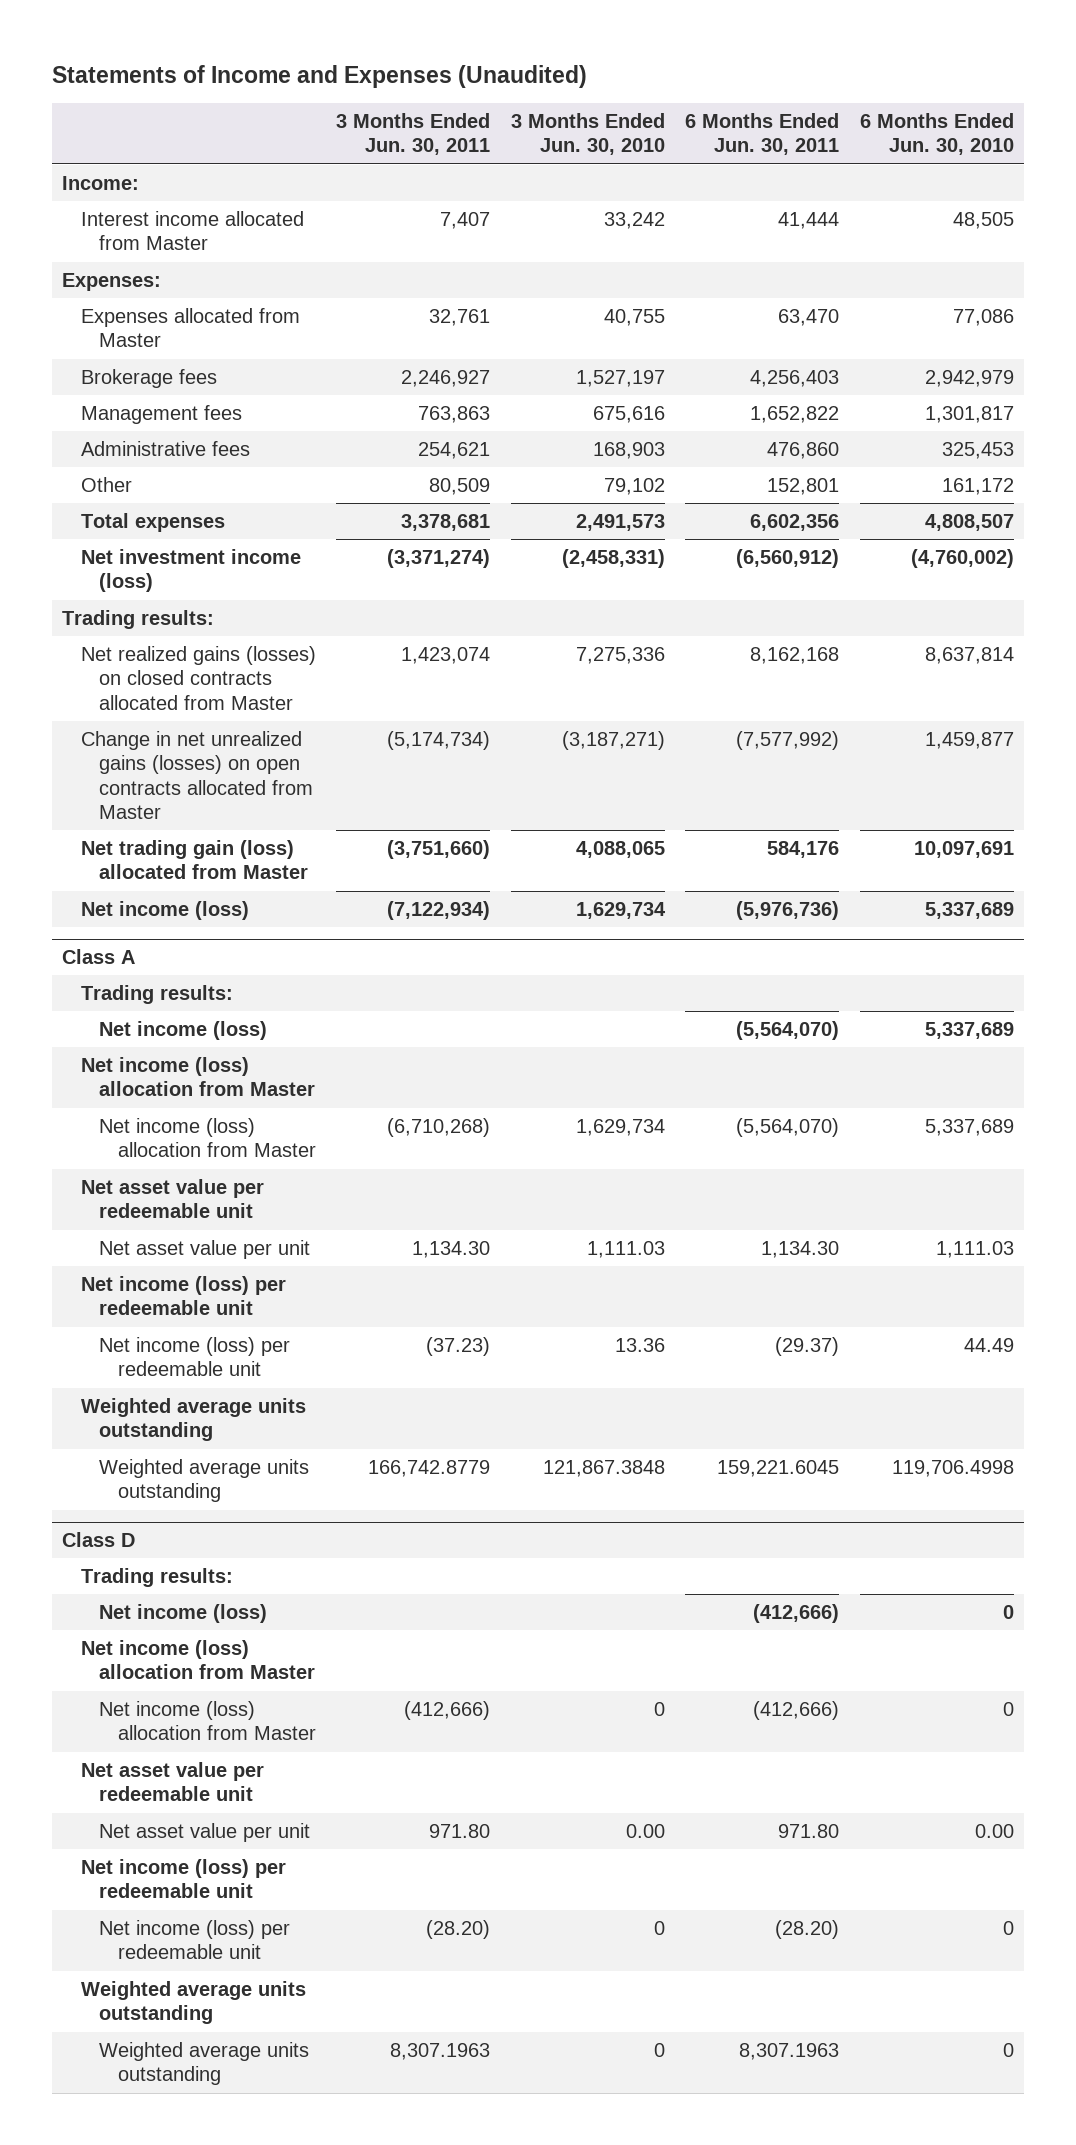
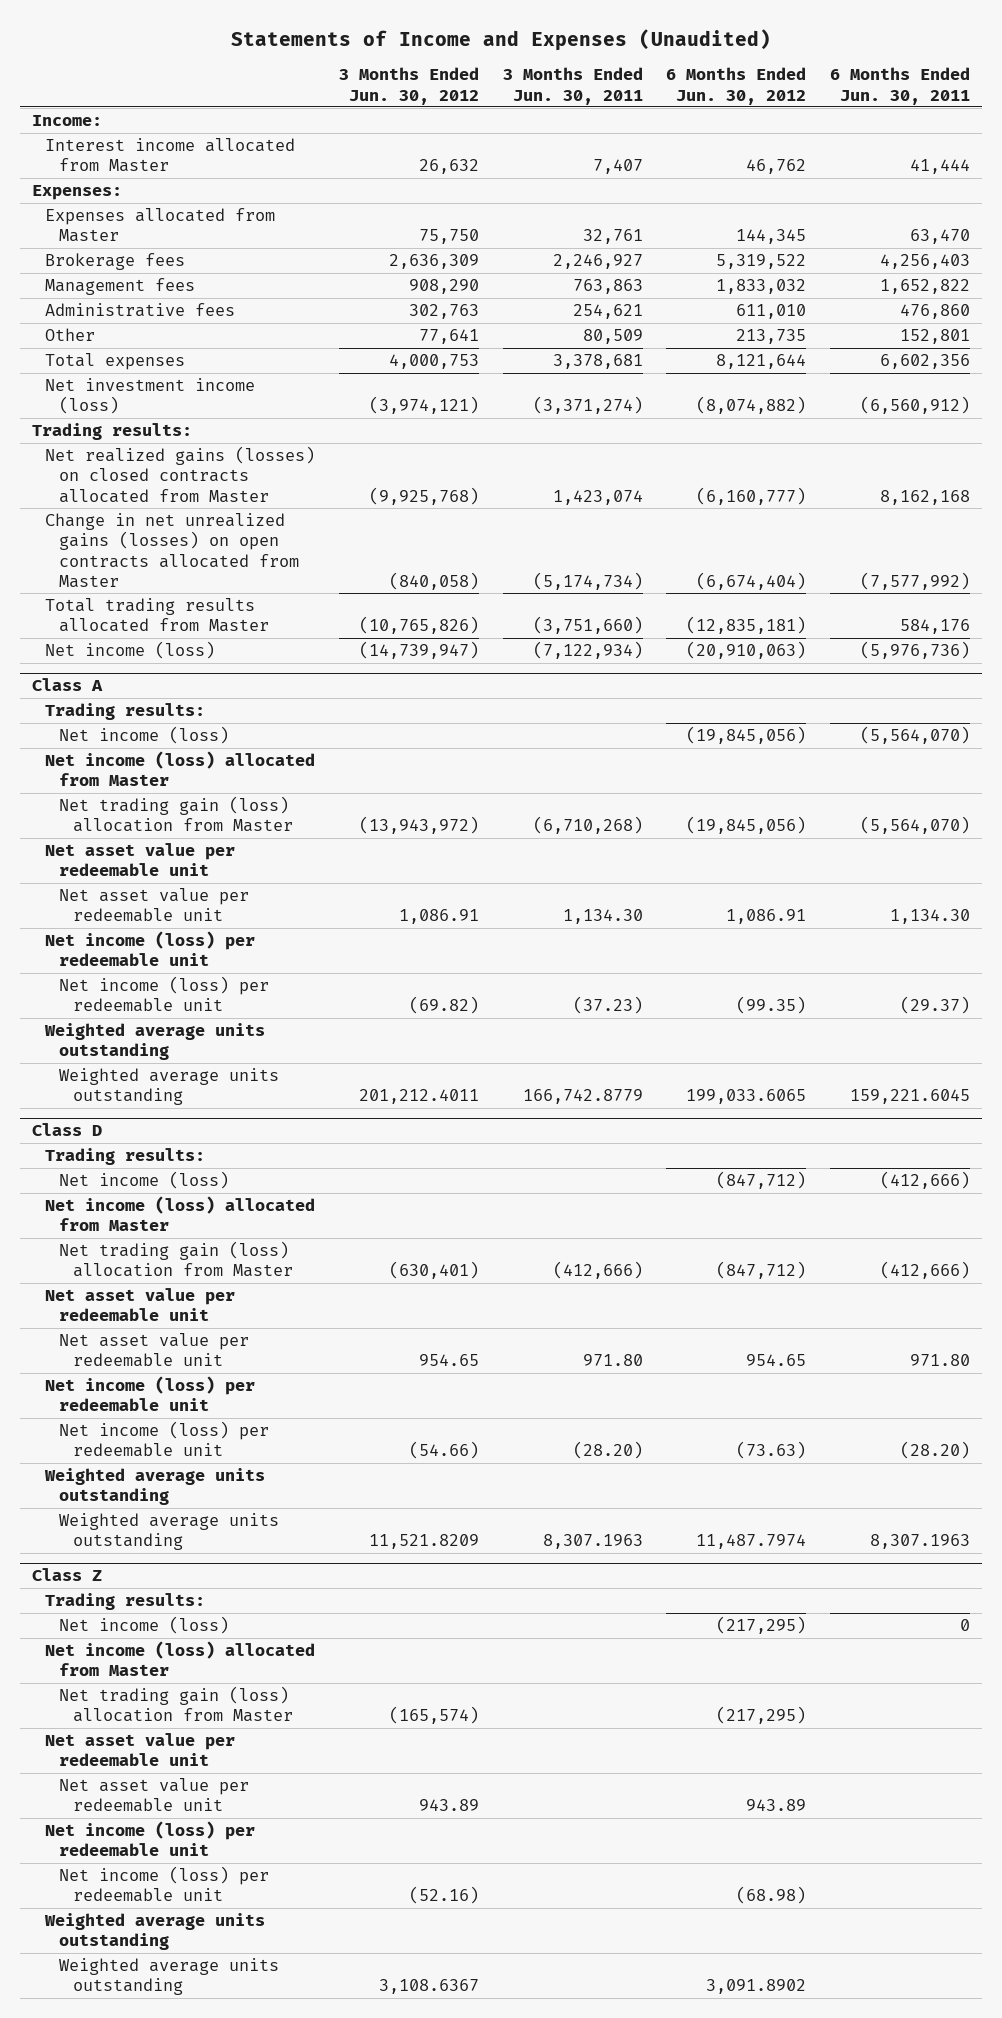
- | 3 Months Ended Jun. 30, 2011 | 3 Months Ended Jun. 30, 2010 | 6 Months Ended Jun. 30, 2011 | 6 Months Ended Jun. 30, 2010
+ | 3 Months Ended Jun. 30, 2012 | 3 Months Ended Jun. 30, 2011 | 6 Months Ended Jun. 30, 2012 | 6 Months Ended Jun. 30, 2011
- Net trading gain (loss) allocated from Master | (3,751,660) | 4,088,065 | 584,176 | 10,097,691
+ Total trading results allocated from Master | (10,765,826) | (3,751,660) | (12,835,181) | 584,176
@ Class A
- Net income (loss) allocation from Master
- Net income (loss) allocation from Master | (6,710,268) | 1,629,734 | (5,564,070) | 5,337,689
+ Net income (loss) allocated from Master
+ Net trading gain (loss) allocation from Master | (13,943,972) | (6,710,268) | (19,845,056) | (5,564,070)
- Net asset value per unit | 1,134.30 | 1,111.03 | 1,134.30 | 1,111.03
+ Net asset value per redeemable unit | 1,086.91 | 1,134.30 | 1,086.91 | 1,134.30
@ Class D
- Net income (loss) allocation from Master
- Net income (loss) allocation from Master | (412,666) | 0 | (412,666) | 0
+ Net income (loss) allocated from Master
+ Net trading gain (loss) allocation from Master | (630,401) | (412,666) | (847,712) | (412,666)
- Net asset value per unit | 971.80 | 0.00 | 971.80 | 0.00
+ Net asset value per redeemable unit | 954.65 | 971.80 | 954.65 | 971.80
+ Class Z
+ Trading results:
+ Net income (loss) | | | (217,295) | 0
+ Net income (loss) allocated from Master
+ Net trading gain (loss) allocation from Master | (165,574) | | (217,295) |
+ Net asset value per redeemable unit
+ Net asset value per redeemable unit | 943.89 | | 943.89 |
+ Net income (loss) per redeemable unit
+ Net income (loss) per redeemable unit | (52.16) | | (68.98) |
+ Weighted average units outstanding
+ Weighted average units outstanding | 3,108.6367 | | 3,091.8902 |

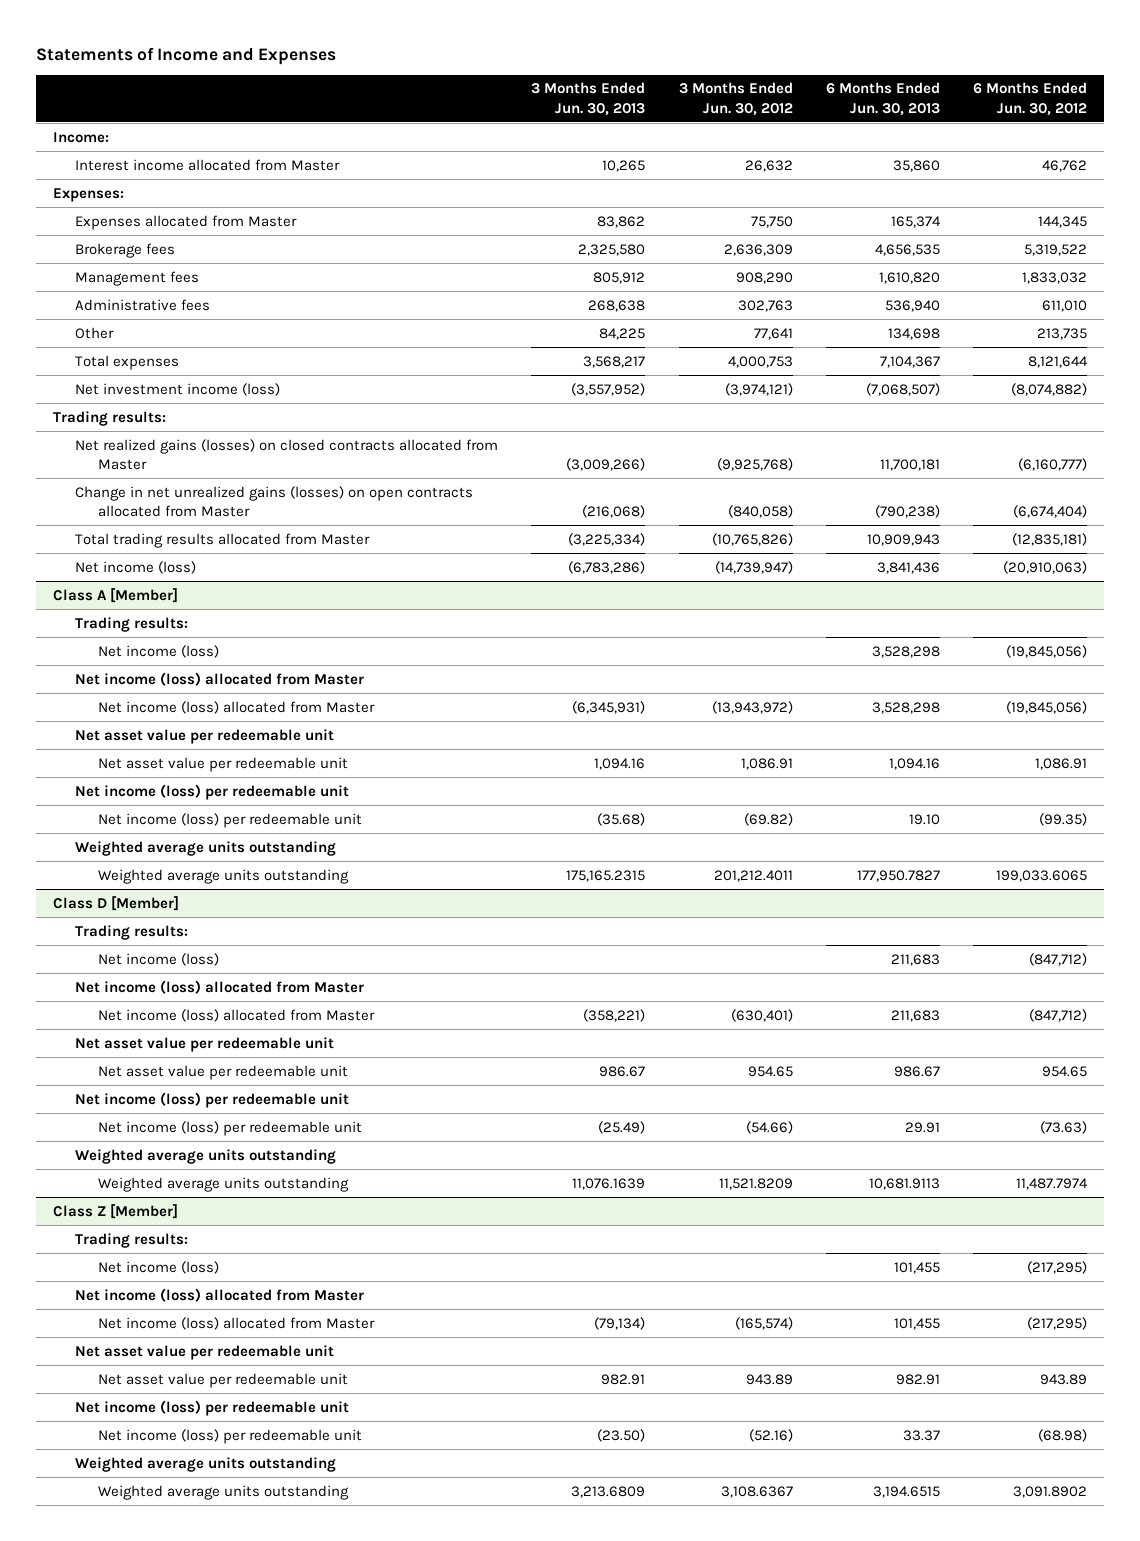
- Statements of Income and Expenses (Unaudited)
+ Statements of Income and Expenses
- | 3 Months Ended Jun. 30, 2012 | 3 Months Ended Jun. 30, 2011 | 6 Months Ended Jun. 30, 2012 | 6 Months Ended Jun. 30, 2011
+ | 3 Months Ended Jun. 30, 2013 | 3 Months Ended Jun. 30, 2012 | 6 Months Ended Jun. 30, 2013 | 6 Months Ended Jun. 30, 2012
- Class A
+ Class A [Member]
- Net trading gain (loss) allocation from Master | (13,943,972) | (6,710,268) | (19,845,056) | (5,564,070)
+ Net income (loss) allocated from Master | (6,345,931) | (13,943,972) | 3,528,298 | (19,845,056)
- Class D
+ Class D [Member]
- Net trading gain (loss) allocation from Master | (630,401) | (412,666) | (847,712) | (412,666)
+ Net income (loss) allocated from Master | (358,221) | (630,401) | 211,683 | (847,712)
- Class Z
+ Class Z [Member]
- Net trading gain (loss) allocation from Master | (165,574) | | (217,295) |
+ Net income (loss) allocated from Master | (79,134) | (165,574) | 101,455 | (217,295)

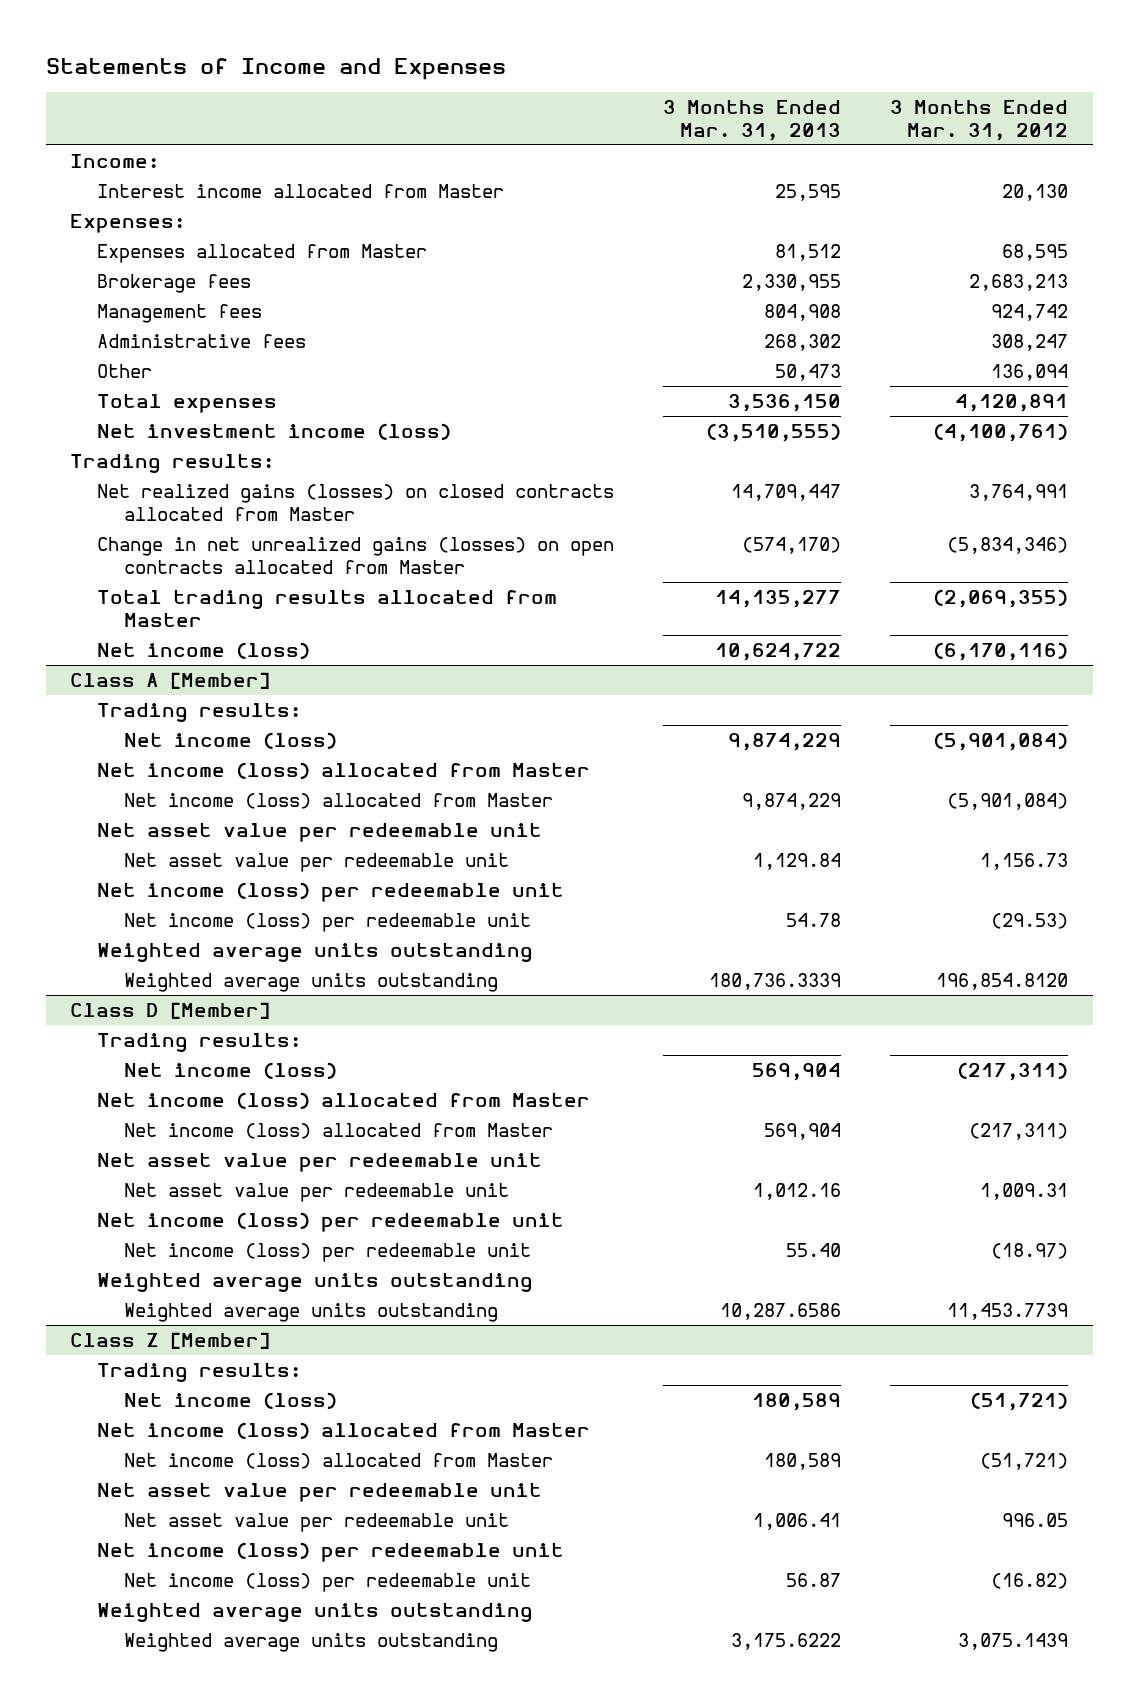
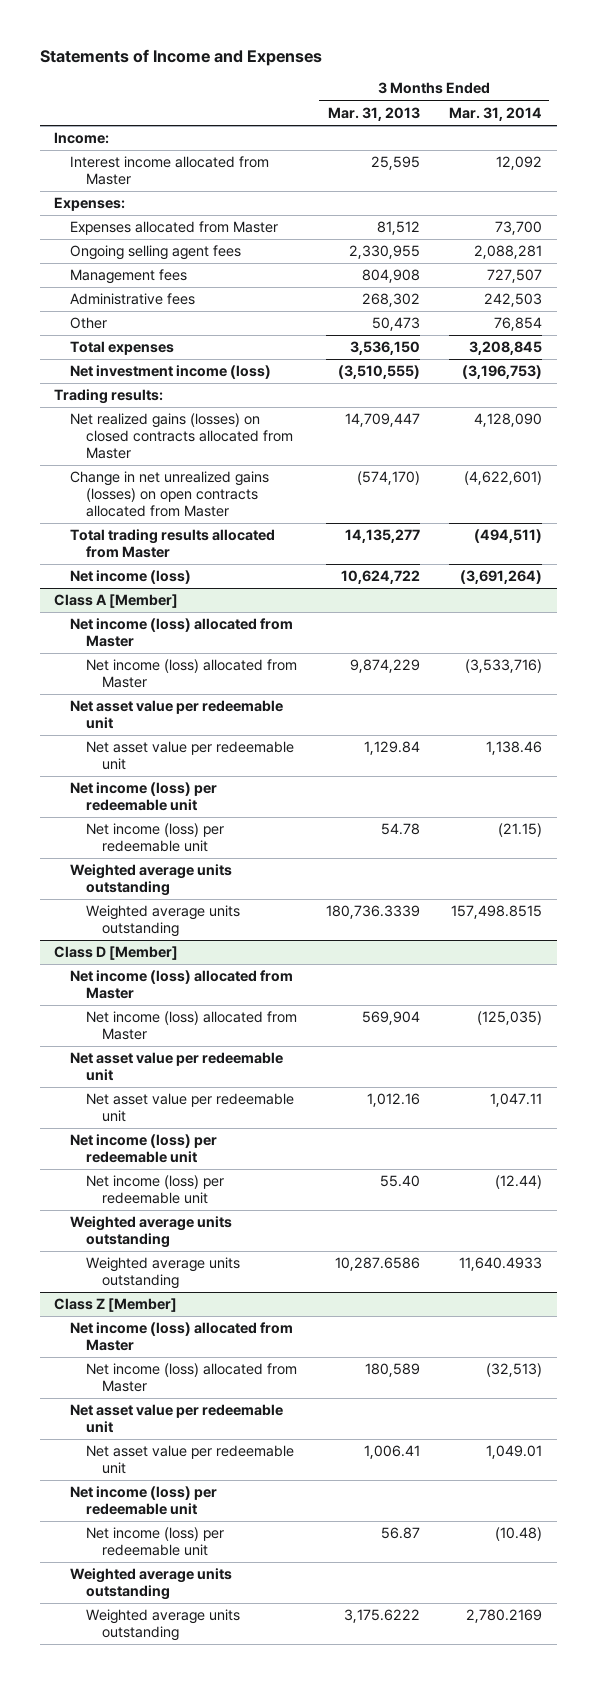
- | 3 Months Ended Mar. 31, 2013 | 3 Months Ended Mar. 31, 2012
+ | 3 Months Ended Mar. 31, 2013 | 3 Months Ended Mar. 31, 2014
- Brokerage fees | 2,330,955 | 2,683,213
+ Ongoing selling agent fees | 2,330,955 | 2,088,281
@ Class A [Member]
- Trading results:
- Net income (loss) | 9,874,229 | (5,901,084)
@ Class D [Member]
- Trading results:
- Net income (loss) | 569,904 | (217,311)
@ Class Z [Member]
- Trading results:
- Net income (loss) | 180,589 | (51,721)

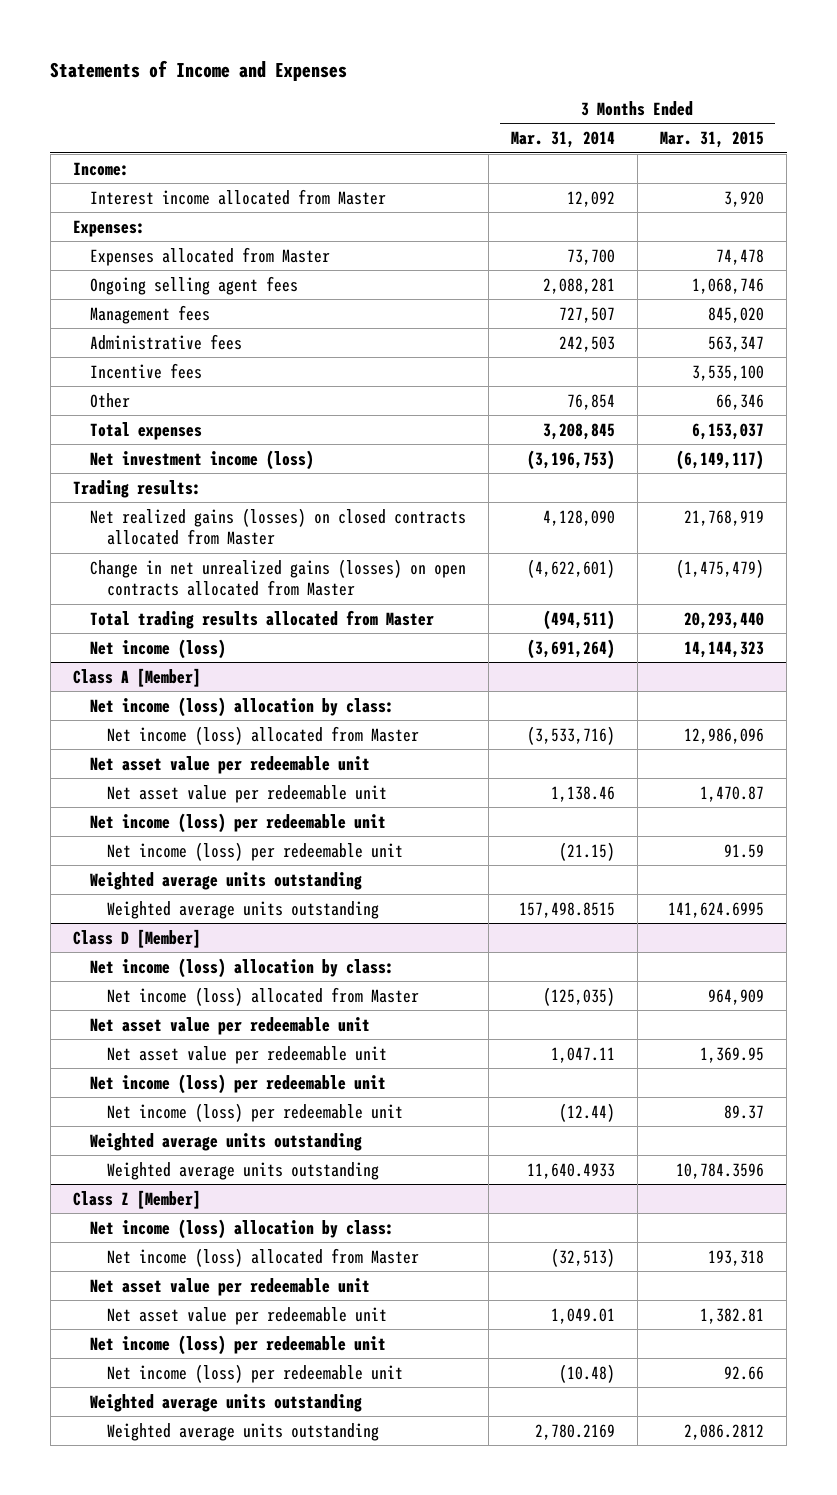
- | 3 Months Ended Mar. 31, 2013 | 3 Months Ended Mar. 31, 2014
+ | 3 Months Ended Mar. 31, 2014 | 3 Months Ended Mar. 31, 2015
+ Incentive fees | | 3,535,100
@ Class A [Member]
- Net income (loss) allocated from Master
+ Net income (loss) allocation by class:
@ Class D [Member]
- Net income (loss) allocated from Master
+ Net income (loss) allocation by class:
@ Class Z [Member]
- Net income (loss) allocated from Master
+ Net income (loss) allocation by class:

